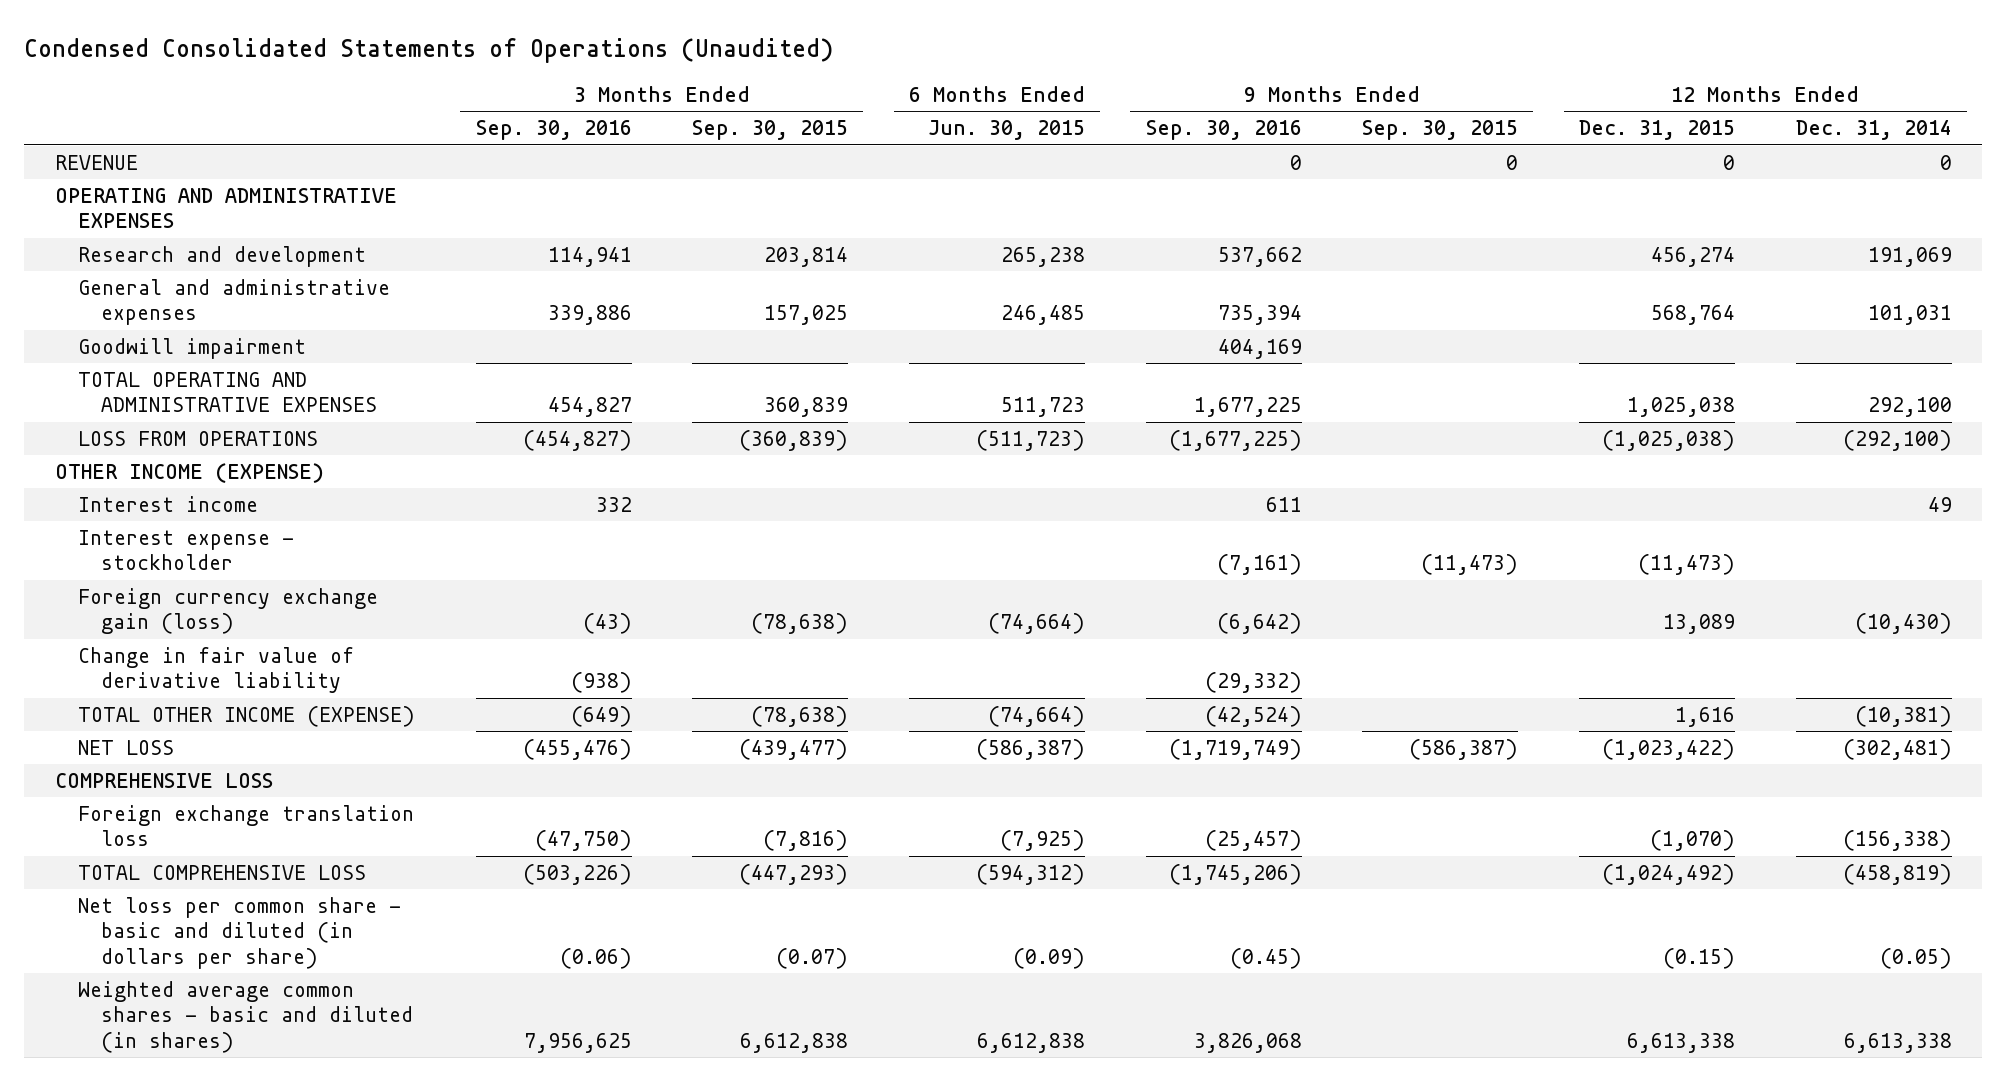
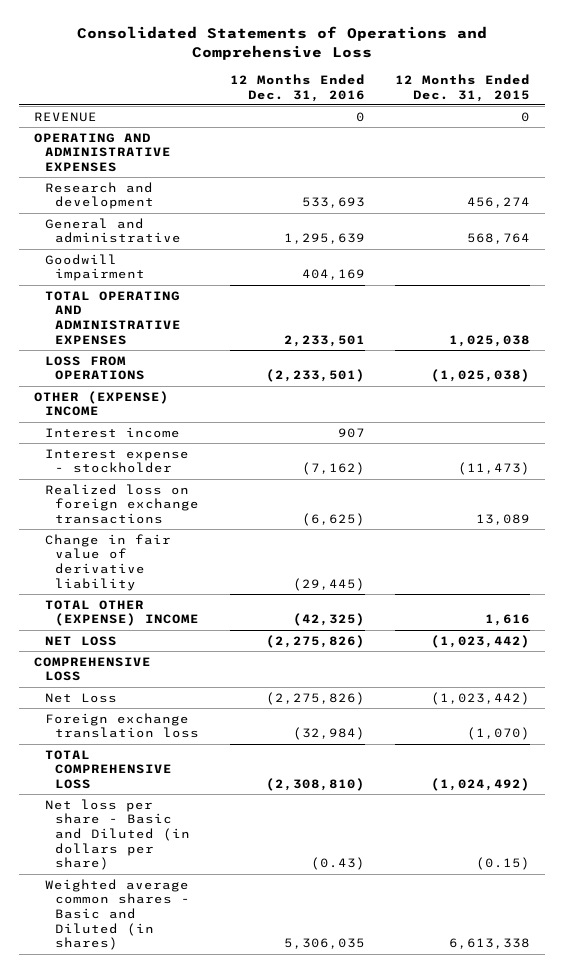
- Condensed Consolidated Statements of Operations (Unaudited)
+ Consolidated Statements of Operations and Comprehensive Loss
- | 3 Months Ended Sep. 30, 2016 | 3 Months Ended Sep. 30, 2015 | 6 Months Ended Jun. 30, 2015 | 9 Months Ended Sep. 30, 2016 | 9 Months Ended Sep. 30, 2015 | 12 Months Ended Dec. 31, 2015 | 12 Months Ended Dec. 31, 2014
+ | 12 Months Ended Dec. 31, 2016 | 12 Months Ended Dec. 31, 2015
- General and administrative expenses | 339,886 | 157,025 | 246,485 | 735,394 | | 568,764 | 101,031
+ General and administrative | 1,295,639 | 568,764
- OTHER INCOME (EXPENSE)
+ OTHER (EXPENSE) INCOME
- Foreign currency exchange gain (loss) | (43) | (78,638) | (74,664) | (6,642) | | 13,089 | (10,430)
+ Realized loss on foreign exchange transactions | (6,625) | 13,089
- TOTAL OTHER INCOME (EXPENSE) | (649) | (78,638) | (74,664) | (42,524) | | 1,616 | (10,381)
- NET LOSS | (455,476) | (439,477) | (586,387) | (1,719,749) | (586,387) | (1,023,422) | (302,481)
+ TOTAL OTHER (EXPENSE) INCOME | (42,325) | 1,616
+ NET LOSS | (2,275,826) | (1,023,442)
+ Net Loss | (2,275,826) | (1,023,442)
- Net loss per common share - basic and diluted (in dollars per share) | (0.06) | (0.07) | (0.09) | (0.45) | | (0.15) | (0.05)
- Weighted average common shares - basic and diluted (in shares) | 7,956,625 | 6,612,838 | 6,612,838 | 3,826,068 | | 6,613,338 | 6,613,338
+ Net loss per share - Basic and Diluted (in dollars per share) | (0.43) | (0.15)
+ Weighted average common shares - Basic and Diluted (in shares) | 5,306,035 | 6,613,338

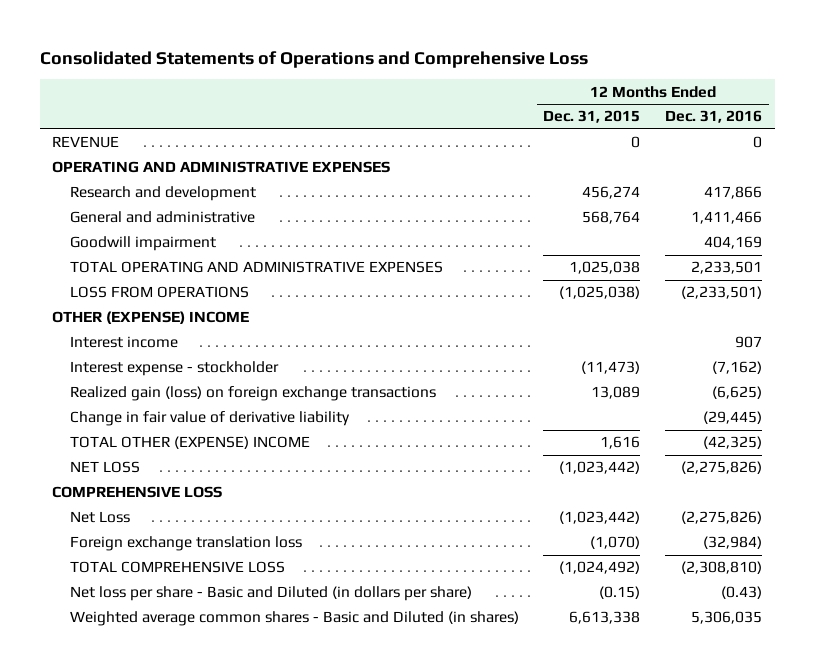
- | 12 Months Ended Dec. 31, 2016 | 12 Months Ended Dec. 31, 2015
+ | 12 Months Ended Dec. 31, 2015 | 12 Months Ended Dec. 31, 2016
- Research and development | 533,693 | 456,274
- General and administrative | 1,295,639 | 568,764
+ Research and development | 456,274 | 417,866
+ General and administrative | 568,764 | 1,411,466
- Realized loss on foreign exchange transactions | (6,625) | 13,089
+ Realized gain (loss) on foreign exchange transactions | 13,089 | (6,625)

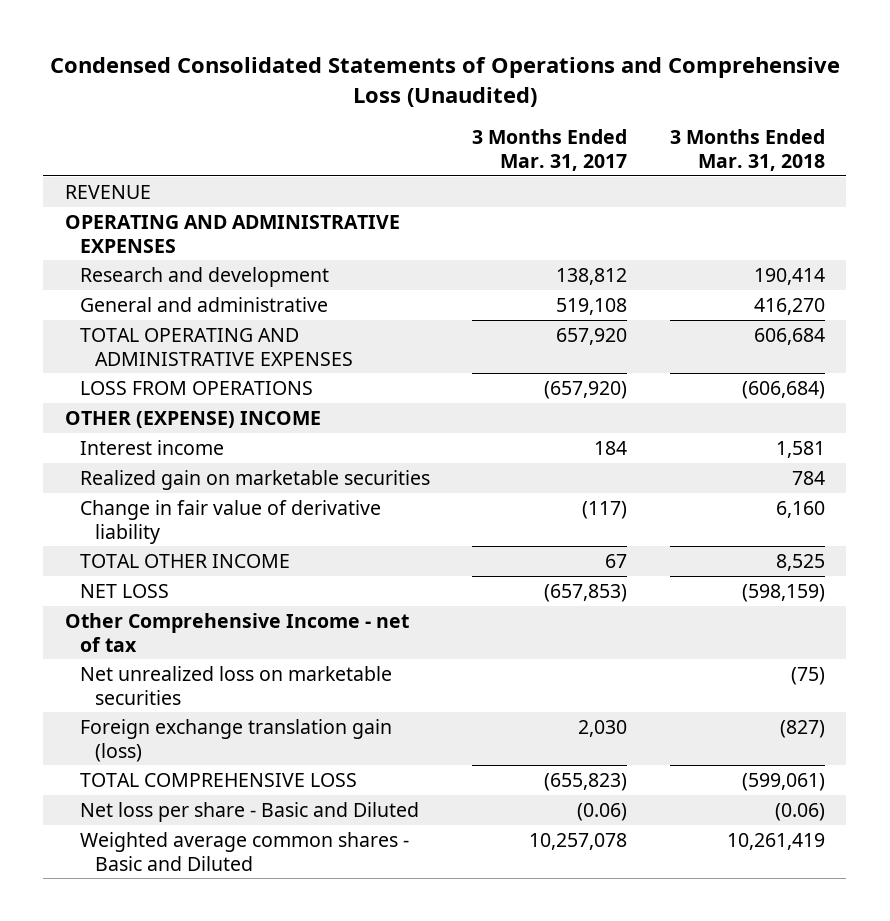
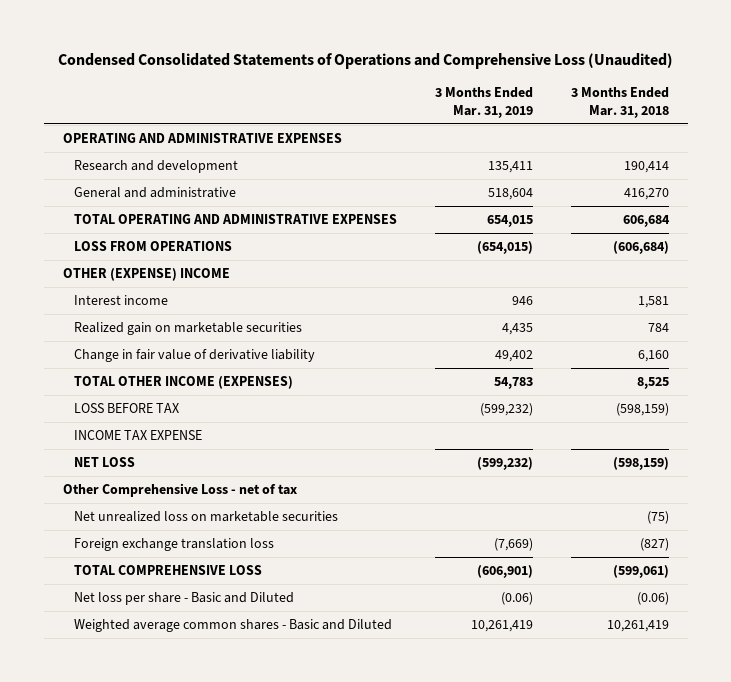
- | 3 Months Ended Mar. 31, 2017 | 3 Months Ended Mar. 31, 2018
+ | 3 Months Ended Mar. 31, 2019 | 3 Months Ended Mar. 31, 2018
- REVENUE
- TOTAL OTHER INCOME | 67 | 8,525
+ TOTAL OTHER INCOME (EXPENSES) | 54,783 | 8,525
+ LOSS BEFORE TAX | (599,232) | (598,159)
+ INCOME TAX EXPENSE
- Other Comprehensive Income - net of tax
+ Other Comprehensive Loss - net of tax
- Foreign exchange translation gain (loss) | 2,030 | (827)
+ Foreign exchange translation loss | (7,669) | (827)

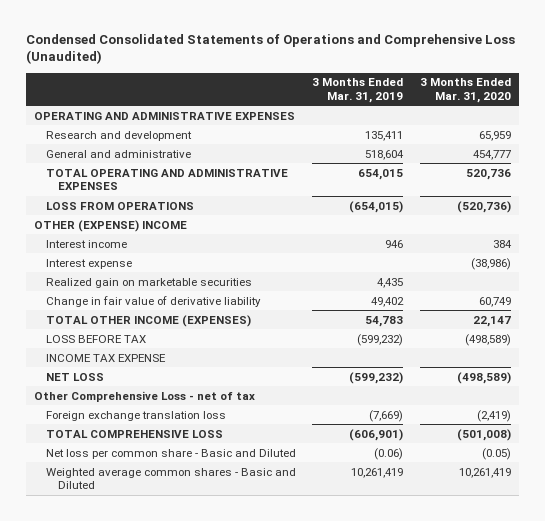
- | 3 Months Ended Mar. 31, 2019 | 3 Months Ended Mar. 31, 2018
+ | 3 Months Ended Mar. 31, 2019 | 3 Months Ended Mar. 31, 2020
+ Interest expense | | (38,986)
- Net unrealized loss on marketable securities | | (75)
- Net loss per share - Basic and Diluted | (0.06) | (0.06)
+ Net loss per common share - Basic and Diluted | (0.06) | (0.05)

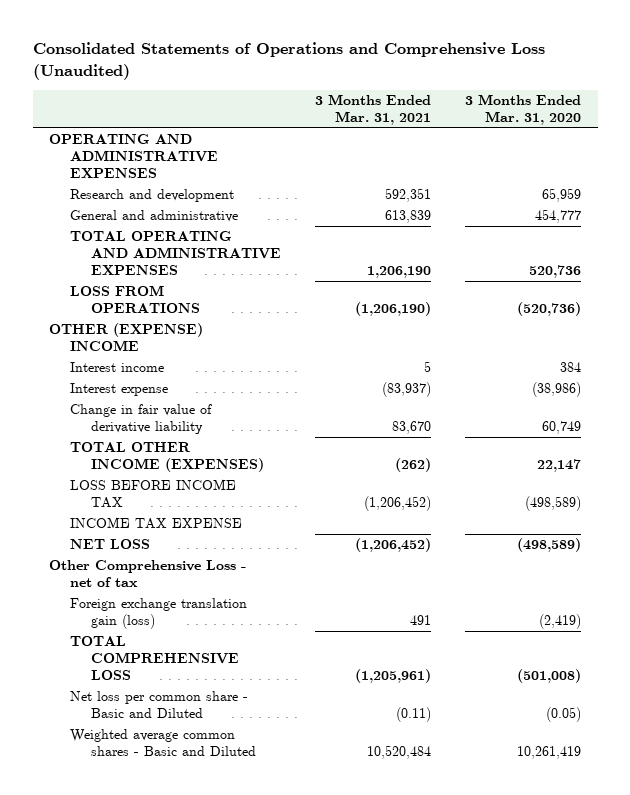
- Condensed Consolidated Statements of Operations and Comprehensive Loss (Unaudited)
+ Consolidated Statements of Operations and Comprehensive Loss (Unaudited)
- | 3 Months Ended Mar. 31, 2019 | 3 Months Ended Mar. 31, 2020
+ | 3 Months Ended Mar. 31, 2021 | 3 Months Ended Mar. 31, 2020
- Realized gain on marketable securities | 4,435 |
- LOSS BEFORE TAX | (599,232) | (498,589)
+ LOSS BEFORE INCOME TAX | (1,206,452) | (498,589)
- Foreign exchange translation loss | (7,669) | (2,419)
+ Foreign exchange translation gain (loss) | 491 | (2,419)

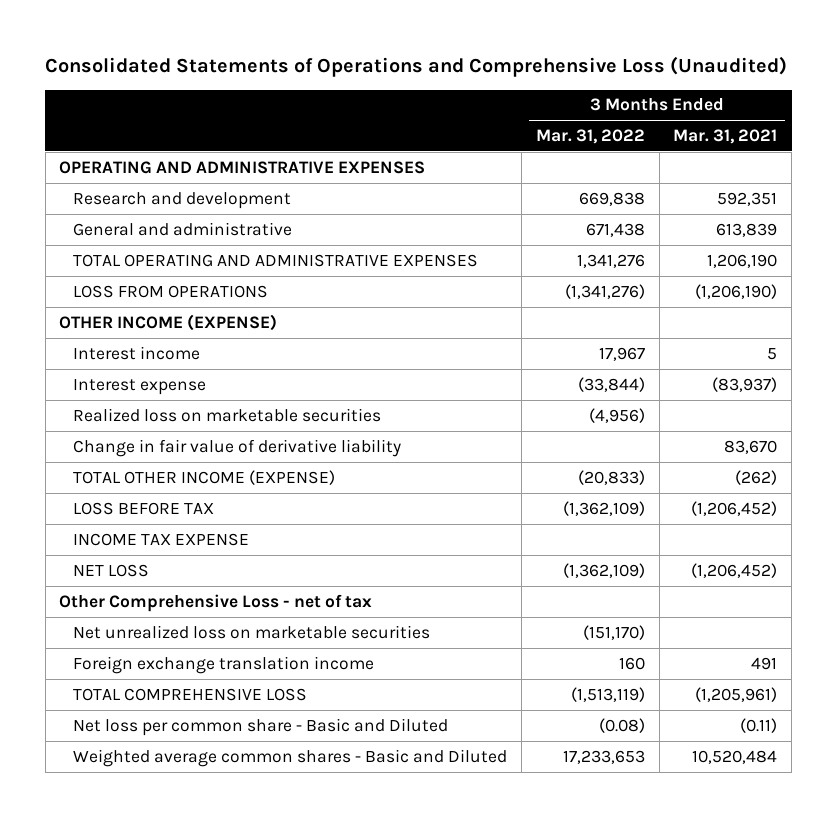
- | 3 Months Ended Mar. 31, 2021 | 3 Months Ended Mar. 31, 2020
+ | 3 Months Ended Mar. 31, 2022 | 3 Months Ended Mar. 31, 2021
- OTHER (EXPENSE) INCOME
+ OTHER INCOME (EXPENSE)
+ Realized loss on marketable securities | (4,956) |
- TOTAL OTHER INCOME (EXPENSES) | (262) | 22,147
- LOSS BEFORE INCOME TAX | (1,206,452) | (498,589)
+ TOTAL OTHER INCOME (EXPENSE) | (20,833) | (262)
+ LOSS BEFORE TAX | (1,362,109) | (1,206,452)
- Foreign exchange translation gain (loss) | 491 | (2,419)
+ Net unrealized loss on marketable securities | (151,170) |
+ Foreign exchange translation income | 160 | 491

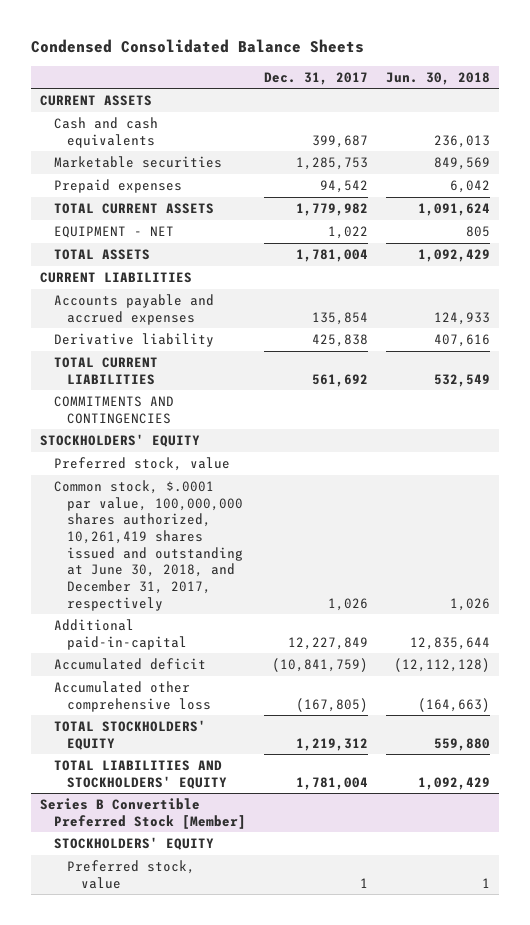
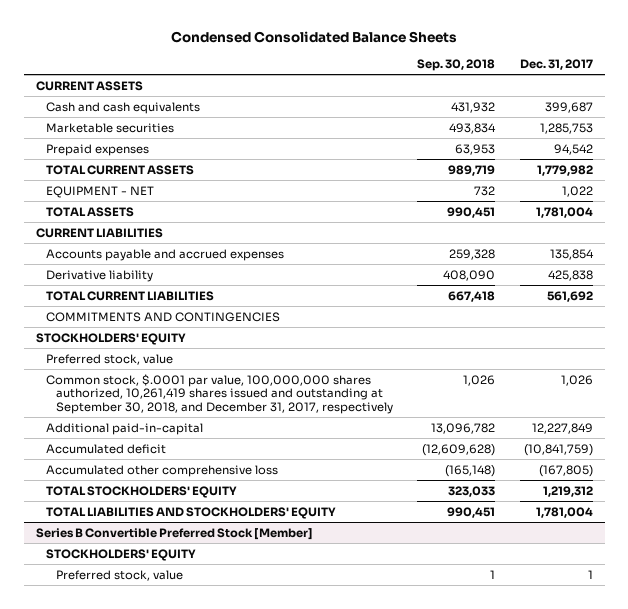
- | Dec. 31, 2017 | Jun. 30, 2018
+ | Sep. 30, 2018 | Dec. 31, 2017
- Common stock, $.0001 par value, 100,000,000 shares authorized, 10,261,419 shares issued and outstanding at June 30, 2018, and December 31, 2017, respectively | 1,026 | 1,026
+ Common stock, $.0001 par value, 100,000,000 shares authorized, 10,261,419 shares issued and outstanding at September 30, 2018, and December 31, 2017, respectively | 1,026 | 1,026

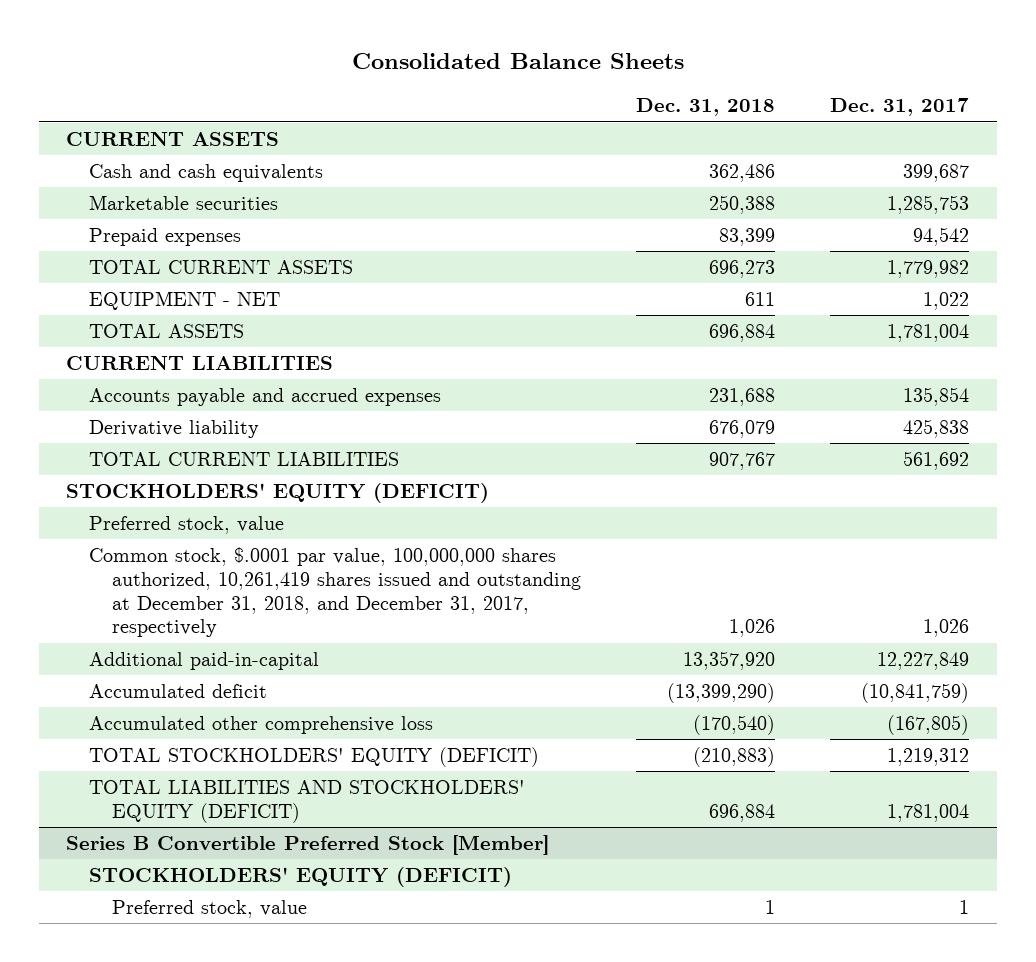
- Condensed Consolidated Balance Sheets
+ Consolidated Balance Sheets
- | Sep. 30, 2018 | Dec. 31, 2017
+ | Dec. 31, 2018 | Dec. 31, 2017
- COMMITMENTS AND CONTINGENCIES
- STOCKHOLDERS' EQUITY
+ STOCKHOLDERS' EQUITY (DEFICIT)
- Common stock, $.0001 par value, 100,000,000 shares authorized, 10,261,419 shares issued and outstanding at September 30, 2018, and December 31, 2017, respectively | 1,026 | 1,026
+ Common stock, $.0001 par value, 100,000,000 shares authorized, 10,261,419 shares issued and outstanding at December 31, 2018, and December 31, 2017, respectively | 1,026 | 1,026
- TOTAL STOCKHOLDERS' EQUITY | 323,033 | 1,219,312
- TOTAL LIABILITIES AND STOCKHOLDERS' EQUITY | 990,451 | 1,781,004
+ TOTAL STOCKHOLDERS' EQUITY (DEFICIT) | (210,883) | 1,219,312
+ TOTAL LIABILITIES AND STOCKHOLDERS' EQUITY (DEFICIT) | 696,884 | 1,781,004
@ Series B Convertible Preferred Stock [Member]
- STOCKHOLDERS' EQUITY
+ STOCKHOLDERS' EQUITY (DEFICIT)

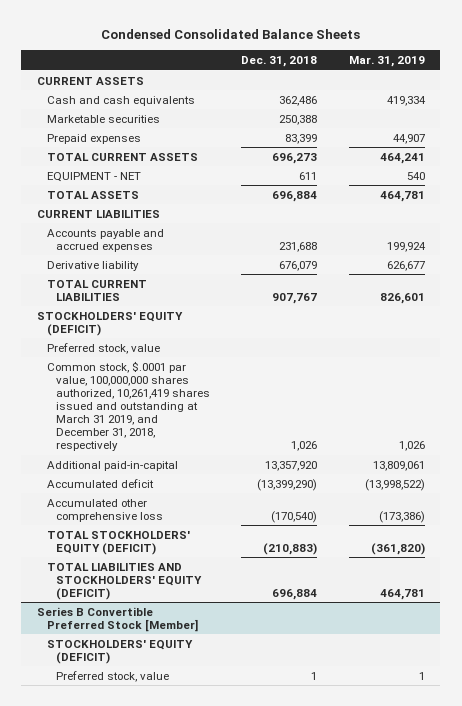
- Consolidated Balance Sheets
+ Condensed Consolidated Balance Sheets
- | Dec. 31, 2018 | Dec. 31, 2017
+ | Dec. 31, 2018 | Mar. 31, 2019
- Common stock, $.0001 par value, 100,000,000 shares authorized, 10,261,419 shares issued and outstanding at December 31, 2018, and December 31, 2017, respectively | 1,026 | 1,026
+ Common stock, $.0001 par value, 100,000,000 shares authorized, 10,261,419 shares issued and outstanding at March 31 2019, and December 31, 2018, respectively | 1,026 | 1,026

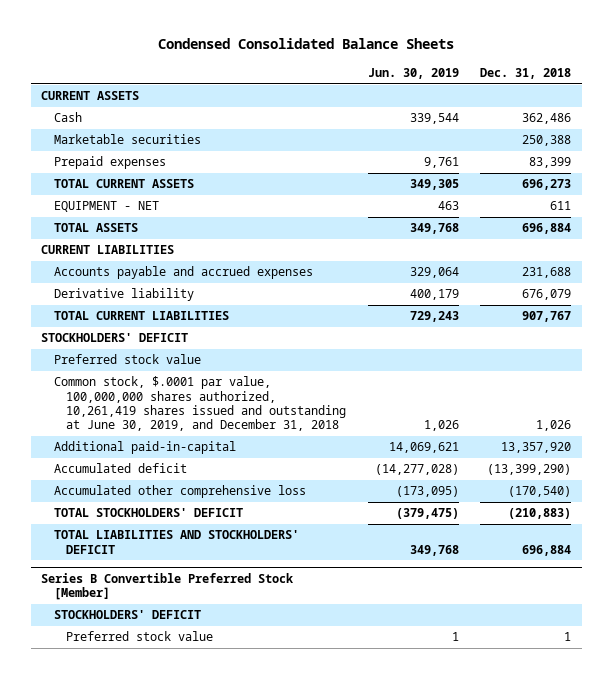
- | Dec. 31, 2018 | Mar. 31, 2019
+ | Jun. 30, 2019 | Dec. 31, 2018
- Cash and cash equivalents | 362,486 | 419,334
+ Cash | 339,544 | 362,486
- STOCKHOLDERS' EQUITY (DEFICIT)
- Preferred stock, value
- Common stock, $.0001 par value, 100,000,000 shares authorized, 10,261,419 shares issued and outstanding at March 31 2019, and December 31, 2018, respectively | 1,026 | 1,026
+ STOCKHOLDERS' DEFICIT
+ Preferred stock value
+ Common stock, $.0001 par value, 100,000,000 shares authorized, 10,261,419 shares issued and outstanding at June 30, 2019, and December 31, 2018 | 1,026 | 1,026
- TOTAL STOCKHOLDERS' EQUITY (DEFICIT) | (210,883) | (361,820)
- TOTAL LIABILITIES AND STOCKHOLDERS' EQUITY (DEFICIT) | 696,884 | 464,781
+ TOTAL STOCKHOLDERS' DEFICIT | (379,475) | (210,883)
+ TOTAL LIABILITIES AND STOCKHOLDERS' DEFICIT | 349,768 | 696,884
@ Series B Convertible Preferred Stock [Member]
- STOCKHOLDERS' EQUITY (DEFICIT)
- Preferred stock, value | 1 | 1
+ STOCKHOLDERS' DEFICIT
+ Preferred stock value | 1 | 1

